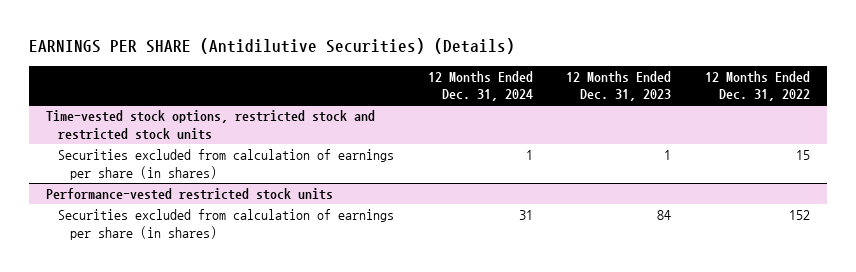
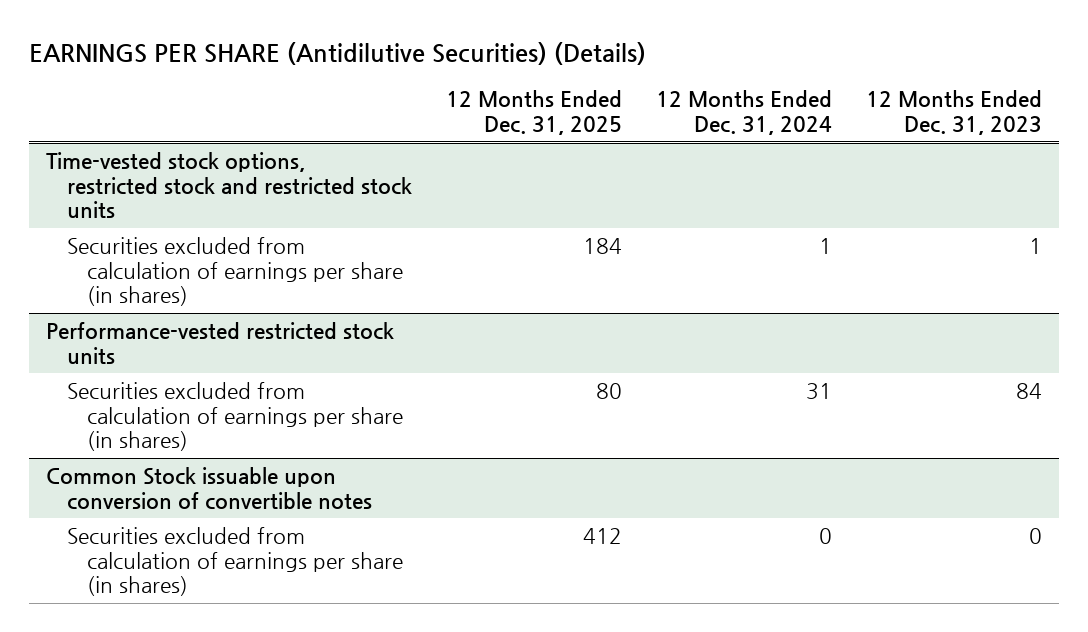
- | 12 Months Ended Dec. 31, 2024 | 12 Months Ended Dec. 31, 2023 | 12 Months Ended Dec. 31, 2022
+ | 12 Months Ended Dec. 31, 2025 | 12 Months Ended Dec. 31, 2024 | 12 Months Ended Dec. 31, 2023
+ Common Stock issuable upon conversion of convertible notes
+ Securities excluded from calculation of earnings per share (in shares) | 412 | 0 | 0

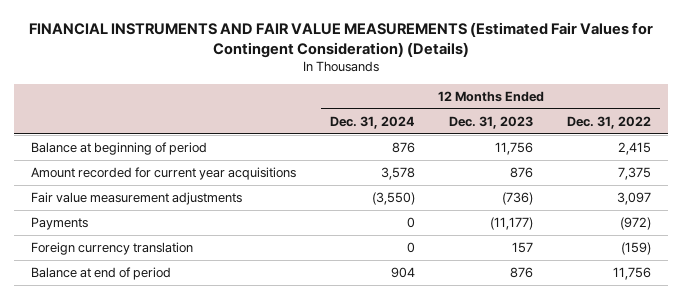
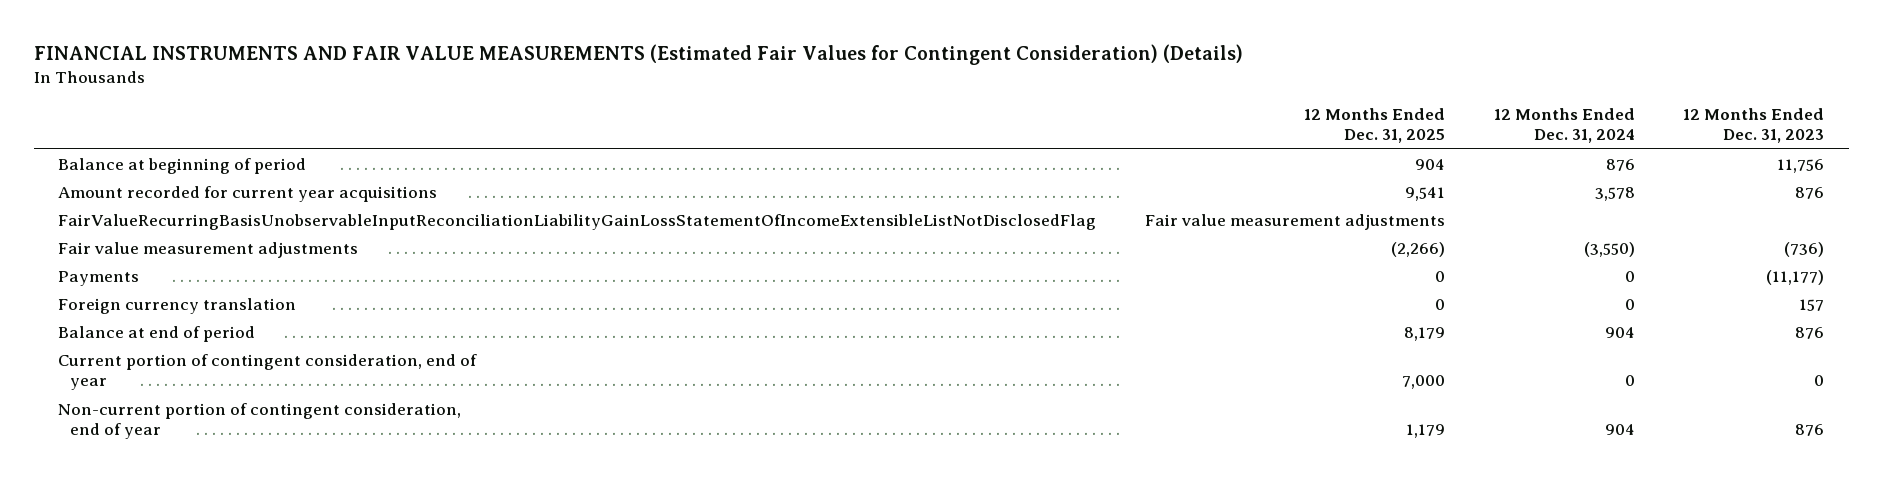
- | 12 Months Ended Dec. 31, 2024 | 12 Months Ended Dec. 31, 2023 | 12 Months Ended Dec. 31, 2022
+ | 12 Months Ended Dec. 31, 2025 | 12 Months Ended Dec. 31, 2024 | 12 Months Ended Dec. 31, 2023
+ FairValueRecurringBasisUnobservableInputReconciliationLiabilityGainLossStatementOfIncomeExtensibleListNotDisclosedFlag | Fair value measurement adjustments | |
+ Current portion of contingent consideration, end of year | 7,000 | 0 | 0
+ Non-current portion of contingent consideration, end of year | 1,179 | 904 | 876

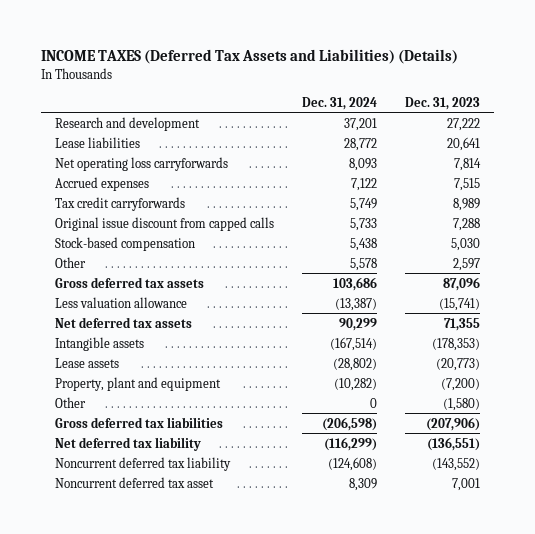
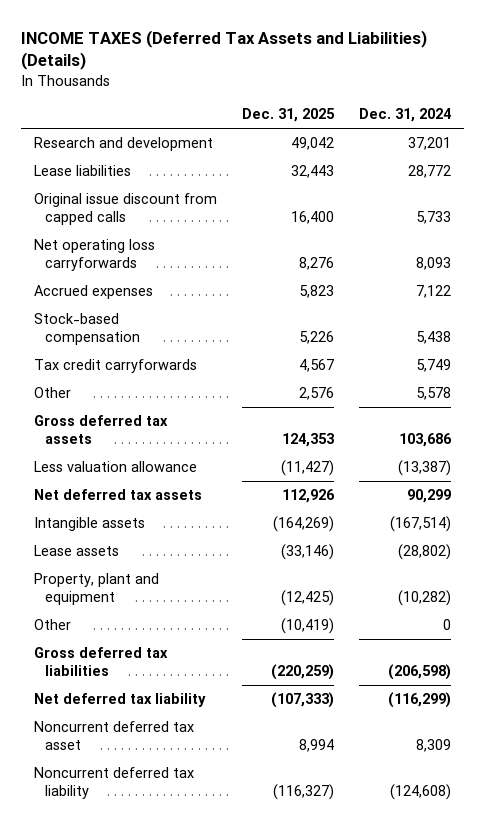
- | Dec. 31, 2024 | Dec. 31, 2023
+ | Dec. 31, 2025 | Dec. 31, 2024
moved up: Original issue discount from capped calls | 16,400 | 5,733
moved down: Tax credit carryforwards | 4,567 | 5,749
moved down: Noncurrent deferred tax liability | (116,327) | (124,608)

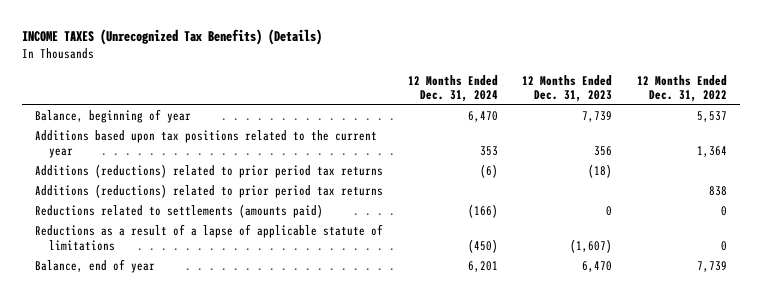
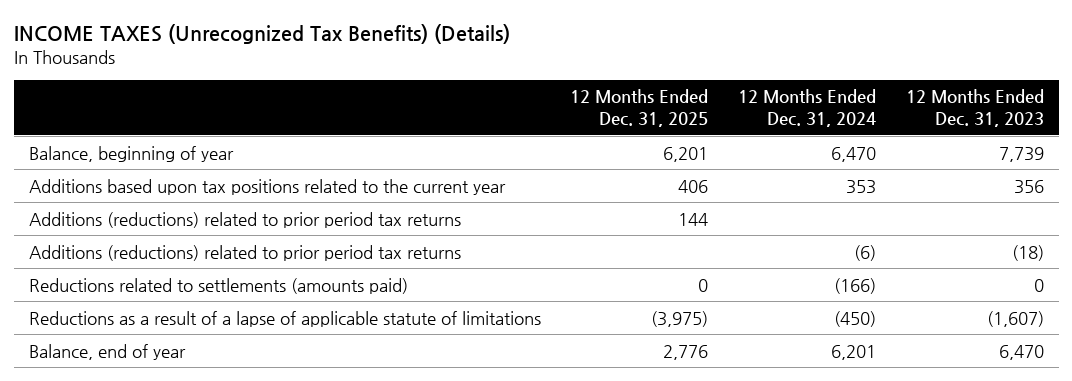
- | 12 Months Ended Dec. 31, 2024 | 12 Months Ended Dec. 31, 2023 | 12 Months Ended Dec. 31, 2022
+ | 12 Months Ended Dec. 31, 2025 | 12 Months Ended Dec. 31, 2024 | 12 Months Ended Dec. 31, 2023
moved down: Additions (reductions) related to prior period tax returns | | (6) | (18)

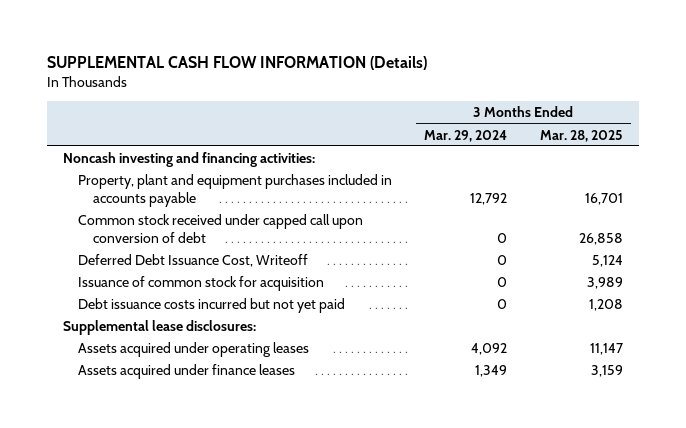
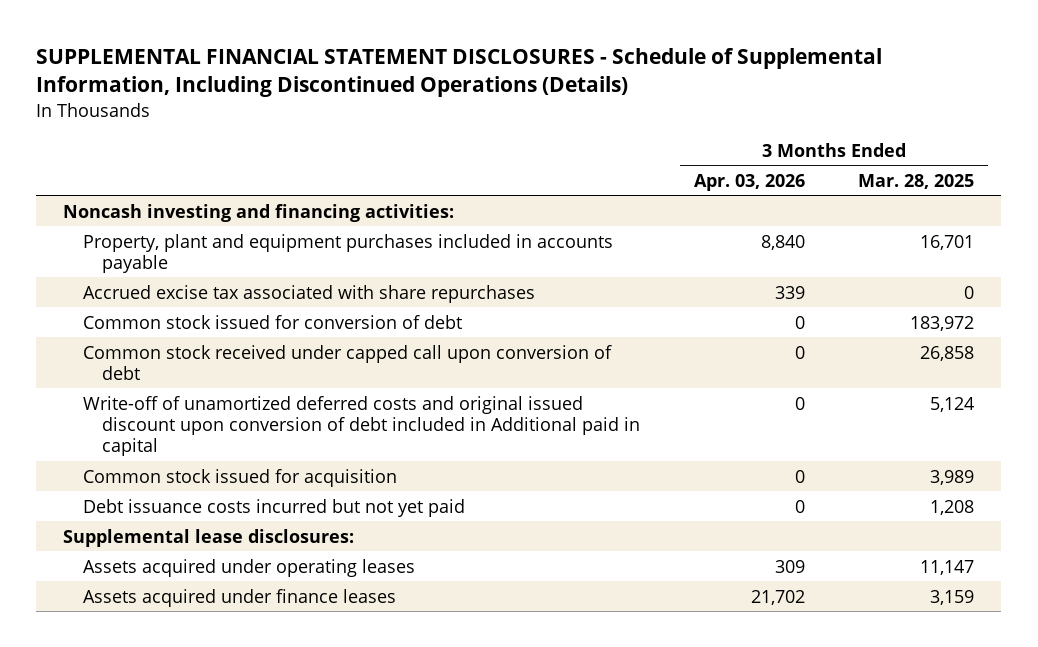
- SUPPLEMENTAL CASH FLOW INFORMATION (Details)
+ SUPPLEMENTAL FINANCIAL STATEMENT DISCLOSURES - Schedule of Supplemental Information, Including Discontinued Operations (Details)
- | 3 Months Ended Mar. 29, 2024 | 3 Months Ended Mar. 28, 2025
+ | 3 Months Ended Apr. 03, 2026 | 3 Months Ended Mar. 28, 2025
+ Accrued excise tax associated with share repurchases | 339 | 0
+ Common stock issued for conversion of debt | 0 | 183,972
- Deferred Debt Issuance Cost, Writeoff | 0 | 5,124
- Issuance of common stock for acquisition | 0 | 3,989
+ Write-off of unamortized deferred costs and original issued discount upon conversion of debt included in Additional paid in capital | 0 | 5,124
+ Common stock issued for acquisition | 0 | 3,989

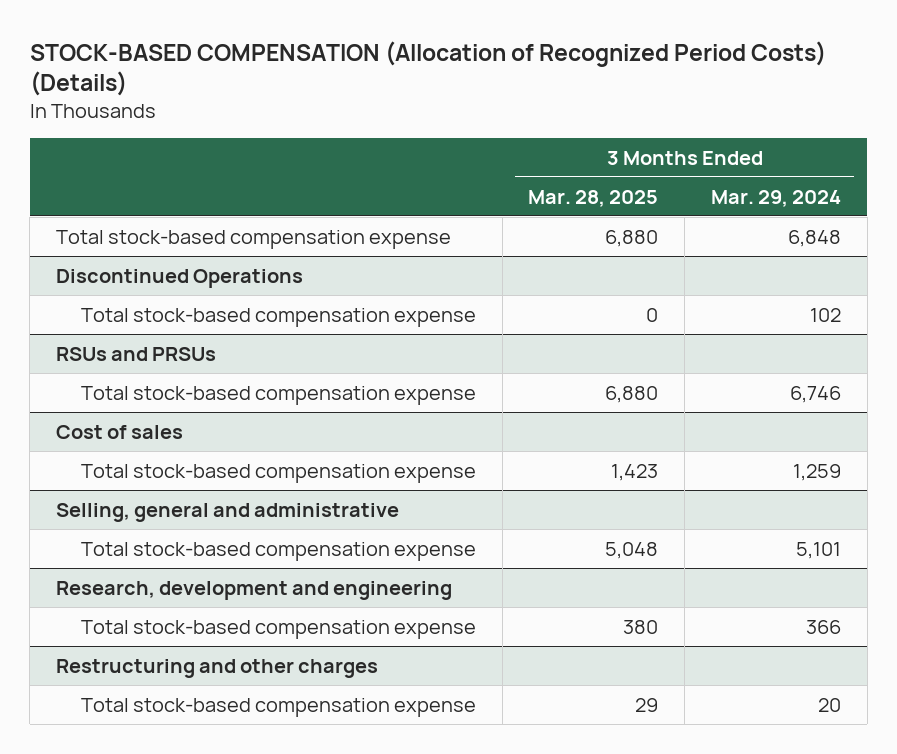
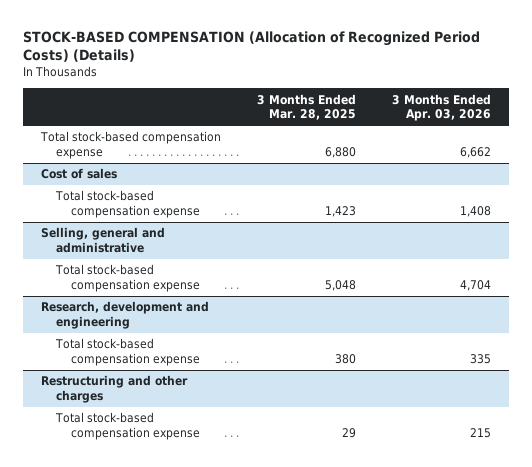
- | 3 Months Ended Mar. 28, 2025 | 3 Months Ended Mar. 29, 2024
+ | 3 Months Ended Mar. 28, 2025 | 3 Months Ended Apr. 03, 2026
- Discontinued Operations
- Total stock-based compensation expense | 0 | 102
- RSUs and PRSUs
- Total stock-based compensation expense | 6,880 | 6,746

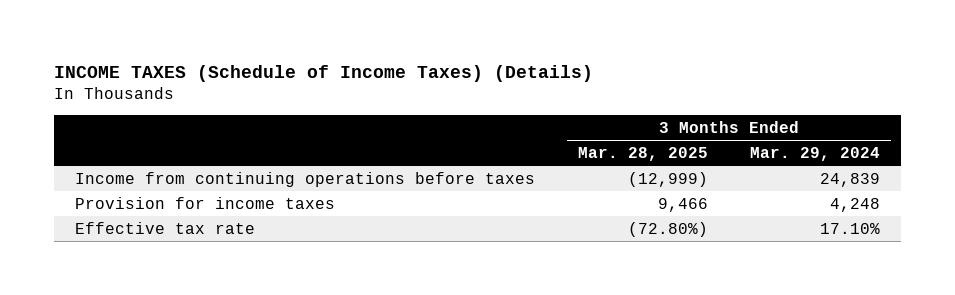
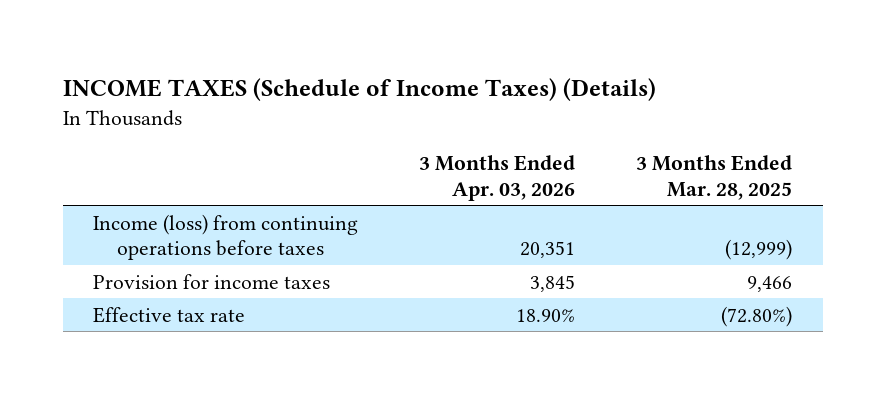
- | 3 Months Ended Mar. 28, 2025 | 3 Months Ended Mar. 29, 2024
+ | 3 Months Ended Apr. 03, 2026 | 3 Months Ended Mar. 28, 2025
- Income from continuing operations before taxes | (12,999) | 24,839
+ Income (loss) from continuing operations before taxes | 20,351 | (12,999)

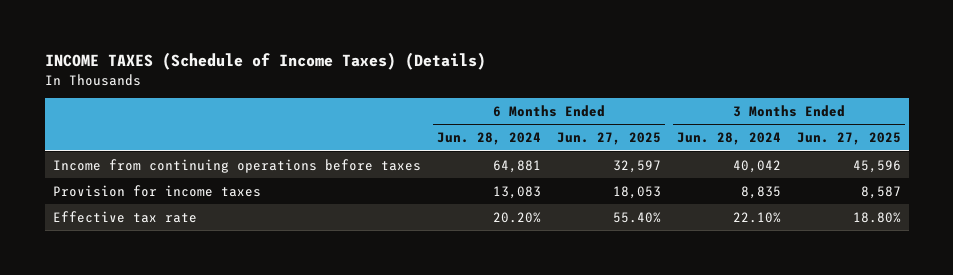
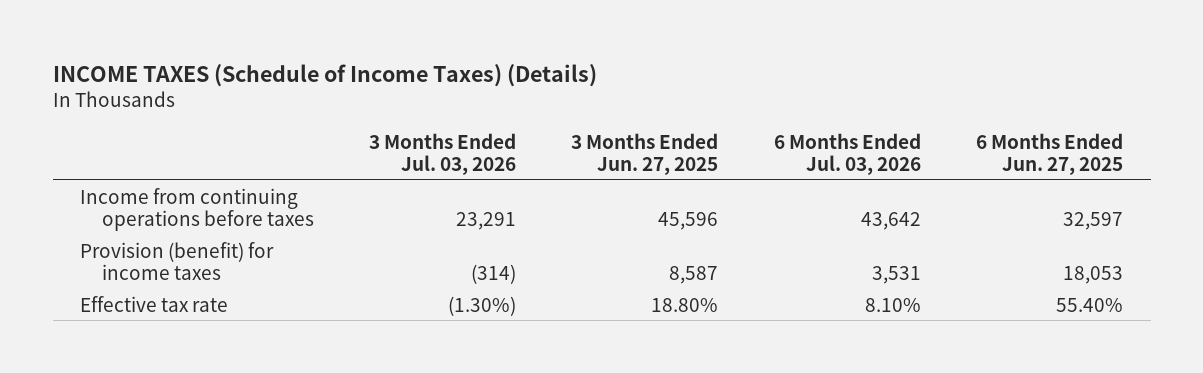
- | 6 Months Ended Jun. 28, 2024 | 6 Months Ended Jun. 27, 2025 | 3 Months Ended Jun. 28, 2024 | 3 Months Ended Jun. 27, 2025
+ | 3 Months Ended Jul. 03, 2026 | 3 Months Ended Jun. 27, 2025 | 6 Months Ended Jul. 03, 2026 | 6 Months Ended Jun. 27, 2025
- Provision for income taxes | 13,083 | 18,053 | 8,835 | 8,587
+ Provision (benefit) for income taxes | (314) | 8,587 | 3,531 | 18,053

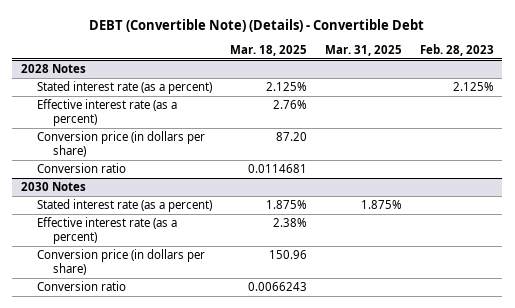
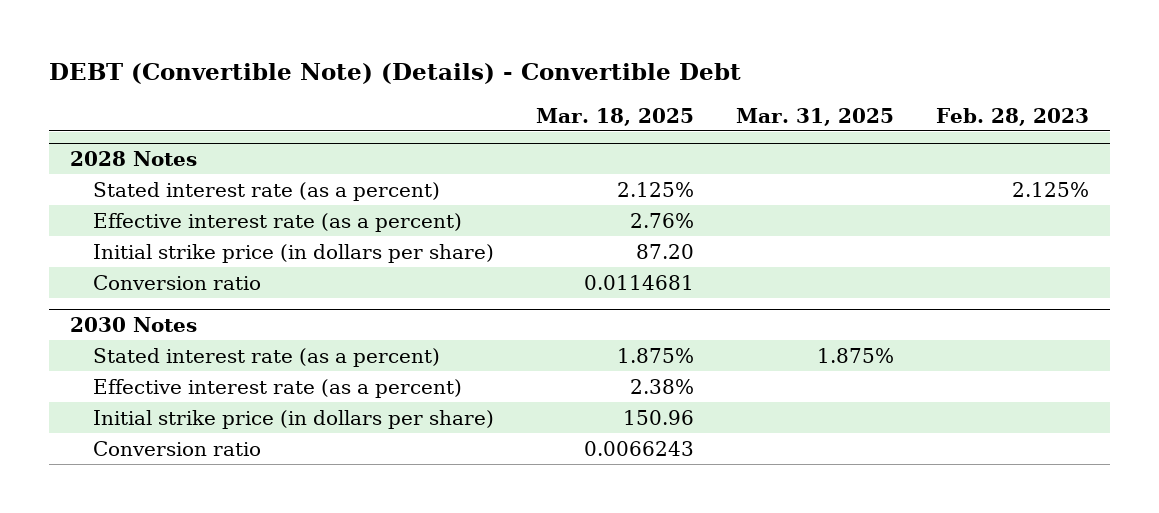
@ 2028 Notes
- Conversion price (in dollars per share) | 87.20 | |
+ Initial strike price (in dollars per share) | 87.20 | |
@ 2030 Notes
- Conversion price (in dollars per share) | 150.96 | |
+ Initial strike price (in dollars per share) | 150.96 | |

